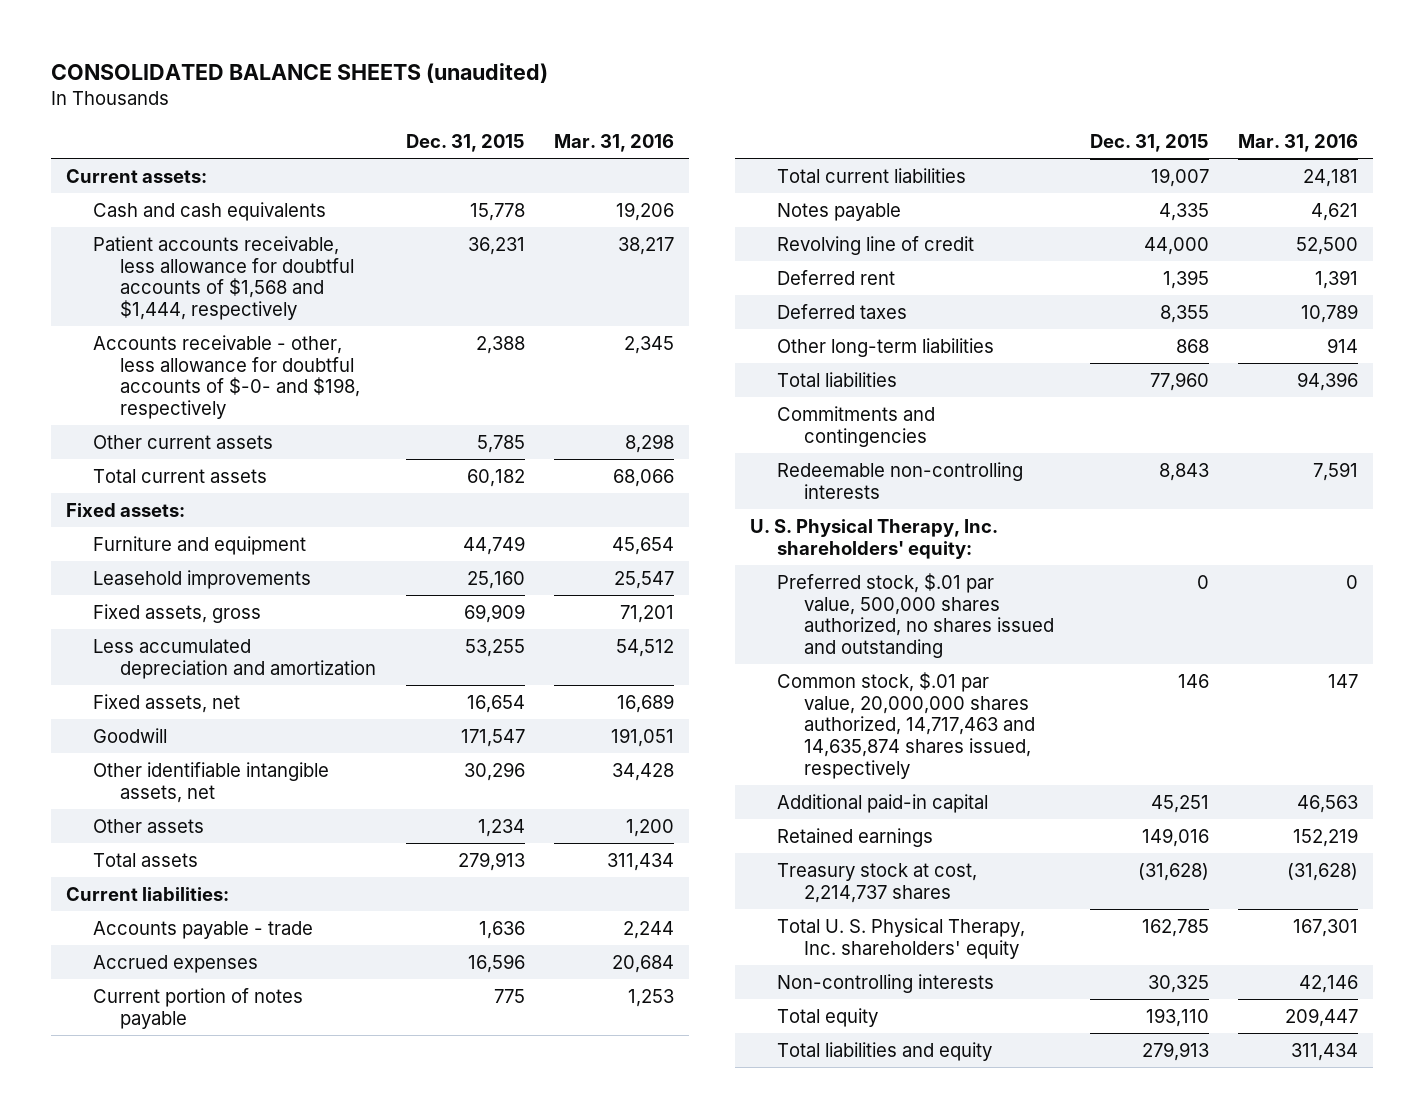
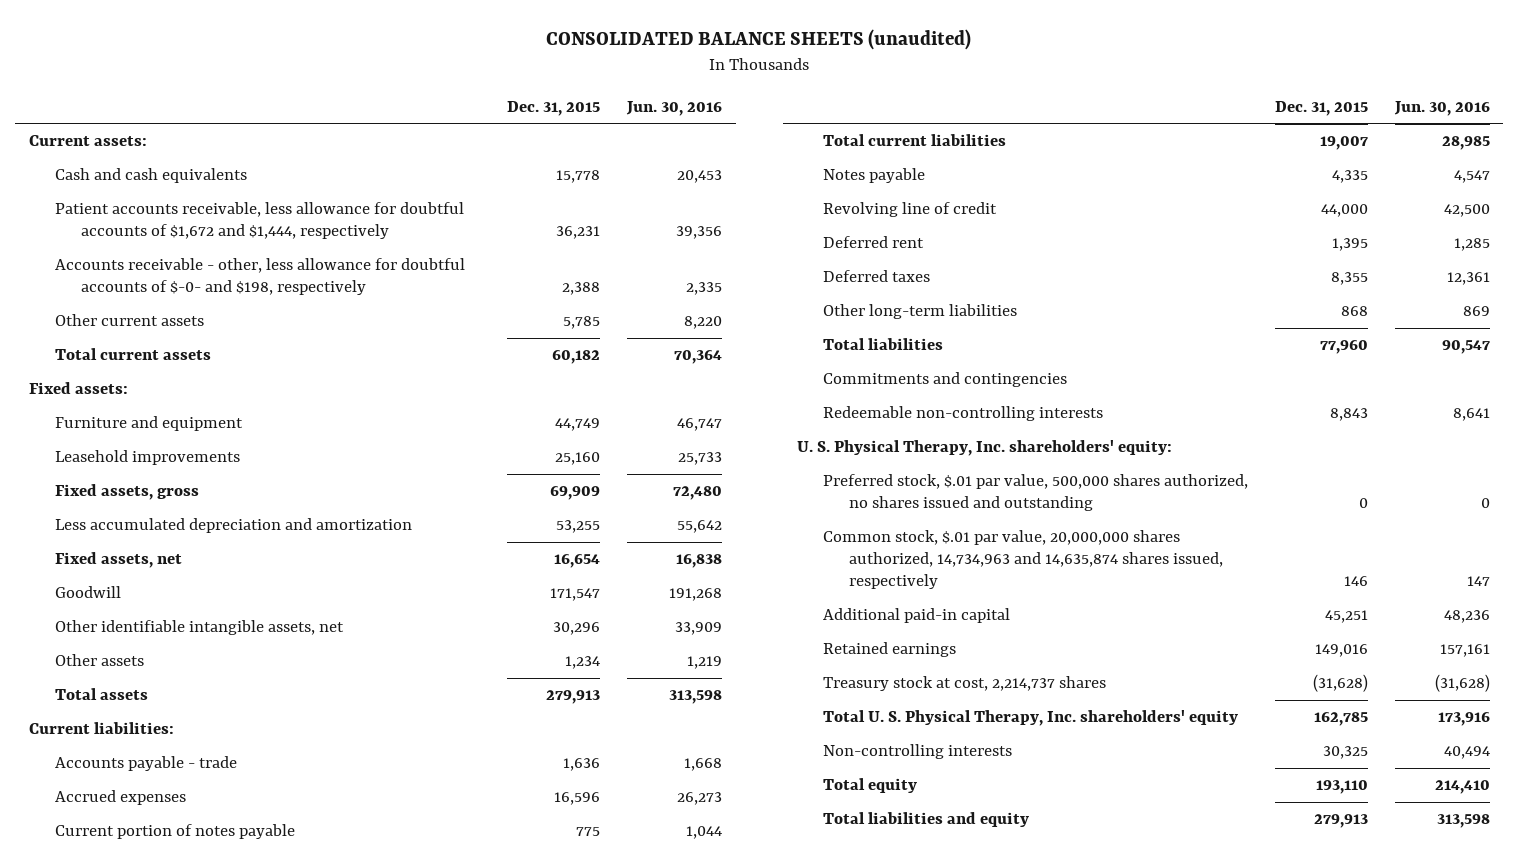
- | Dec. 31, 2015 | Mar. 31, 2016
+ | Dec. 31, 2015 | Jun. 30, 2016
- Patient accounts receivable, less allowance for doubtful accounts of $1,568 and $1,444, respectively | 36,231 | 38,217
+ Patient accounts receivable, less allowance for doubtful accounts of $1,672 and $1,444, respectively | 36,231 | 39,356
- Common stock, $.01 par value, 20,000,000 shares authorized, 14,717,463 and 14,635,874 shares issued, respectively | 146 | 147
+ Common stock, $.01 par value, 20,000,000 shares authorized, 14,734,963 and 14,635,874 shares issued, respectively | 146 | 147

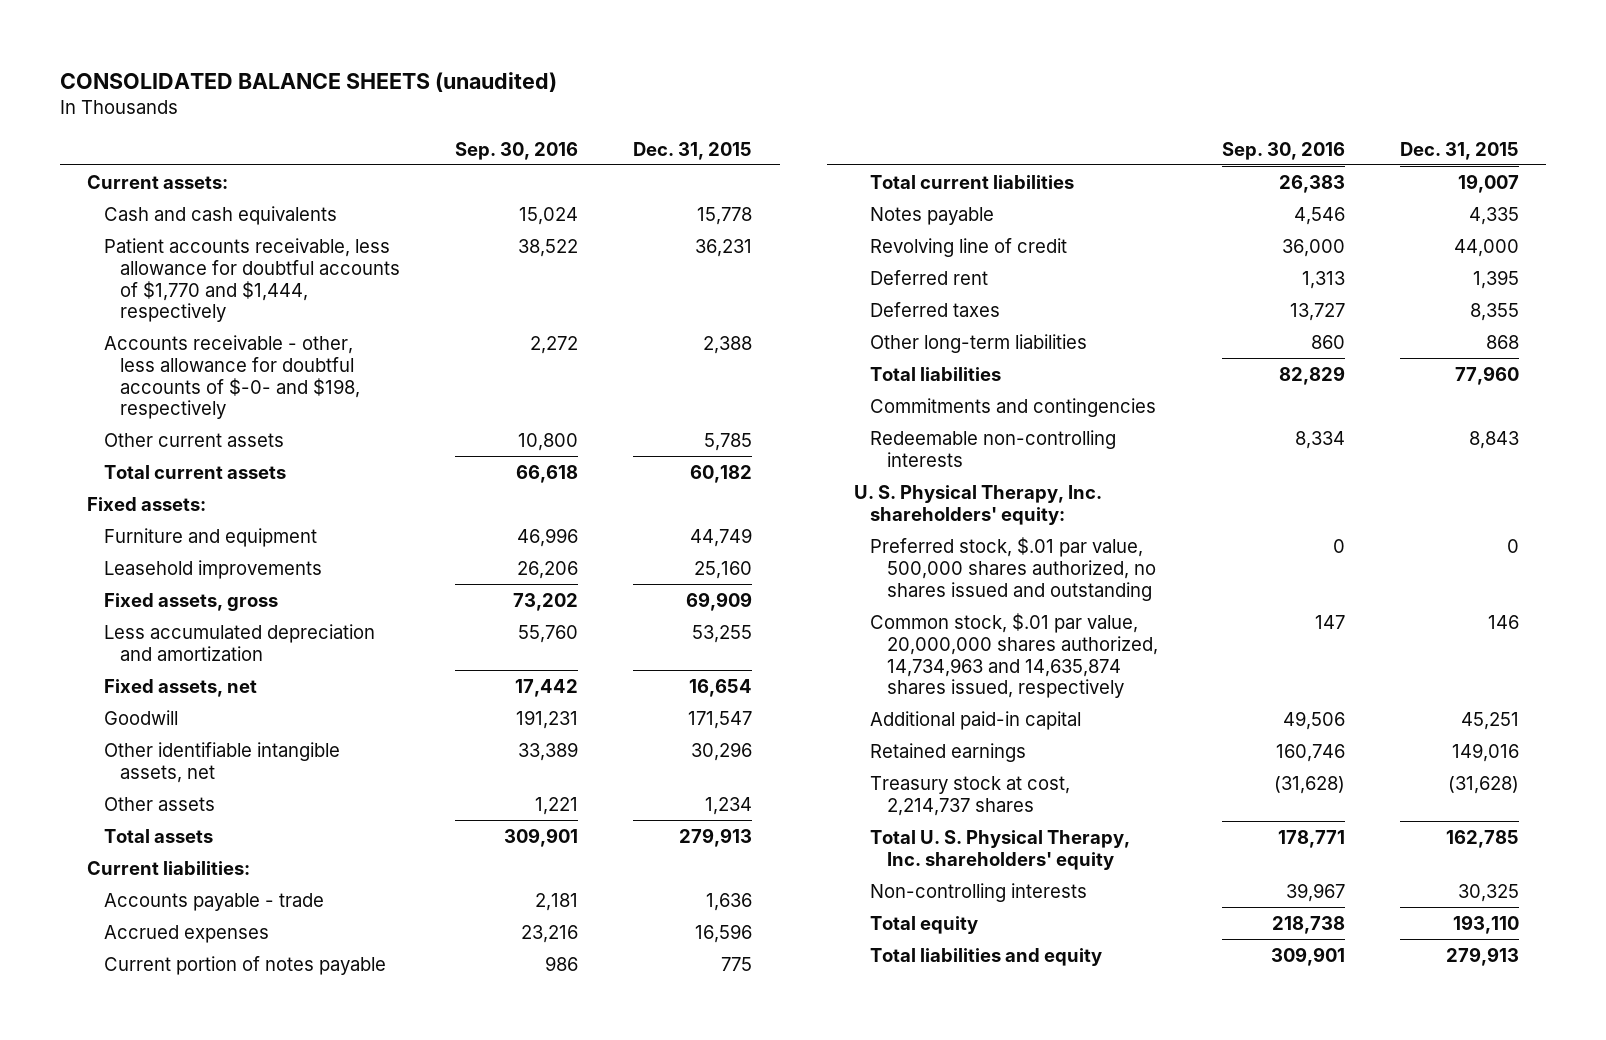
- | Dec. 31, 2015 | Jun. 30, 2016
+ | Sep. 30, 2016 | Dec. 31, 2015
- Patient accounts receivable, less allowance for doubtful accounts of $1,672 and $1,444, respectively | 36,231 | 39,356
+ Patient accounts receivable, less allowance for doubtful accounts of $1,770 and $1,444, respectively | 38,522 | 36,231

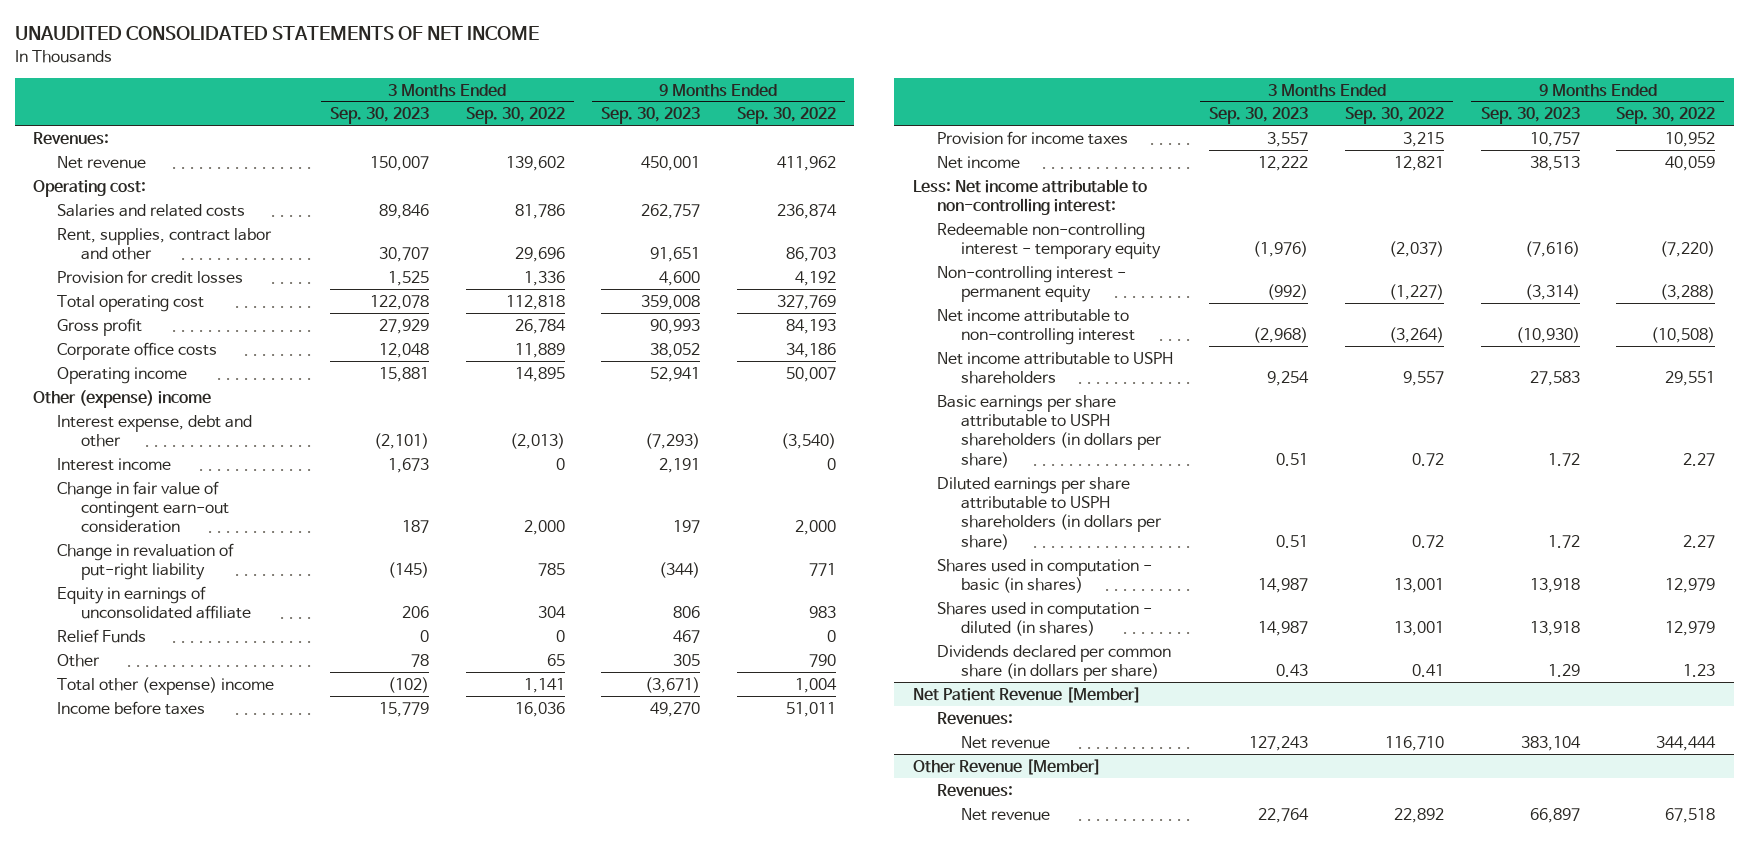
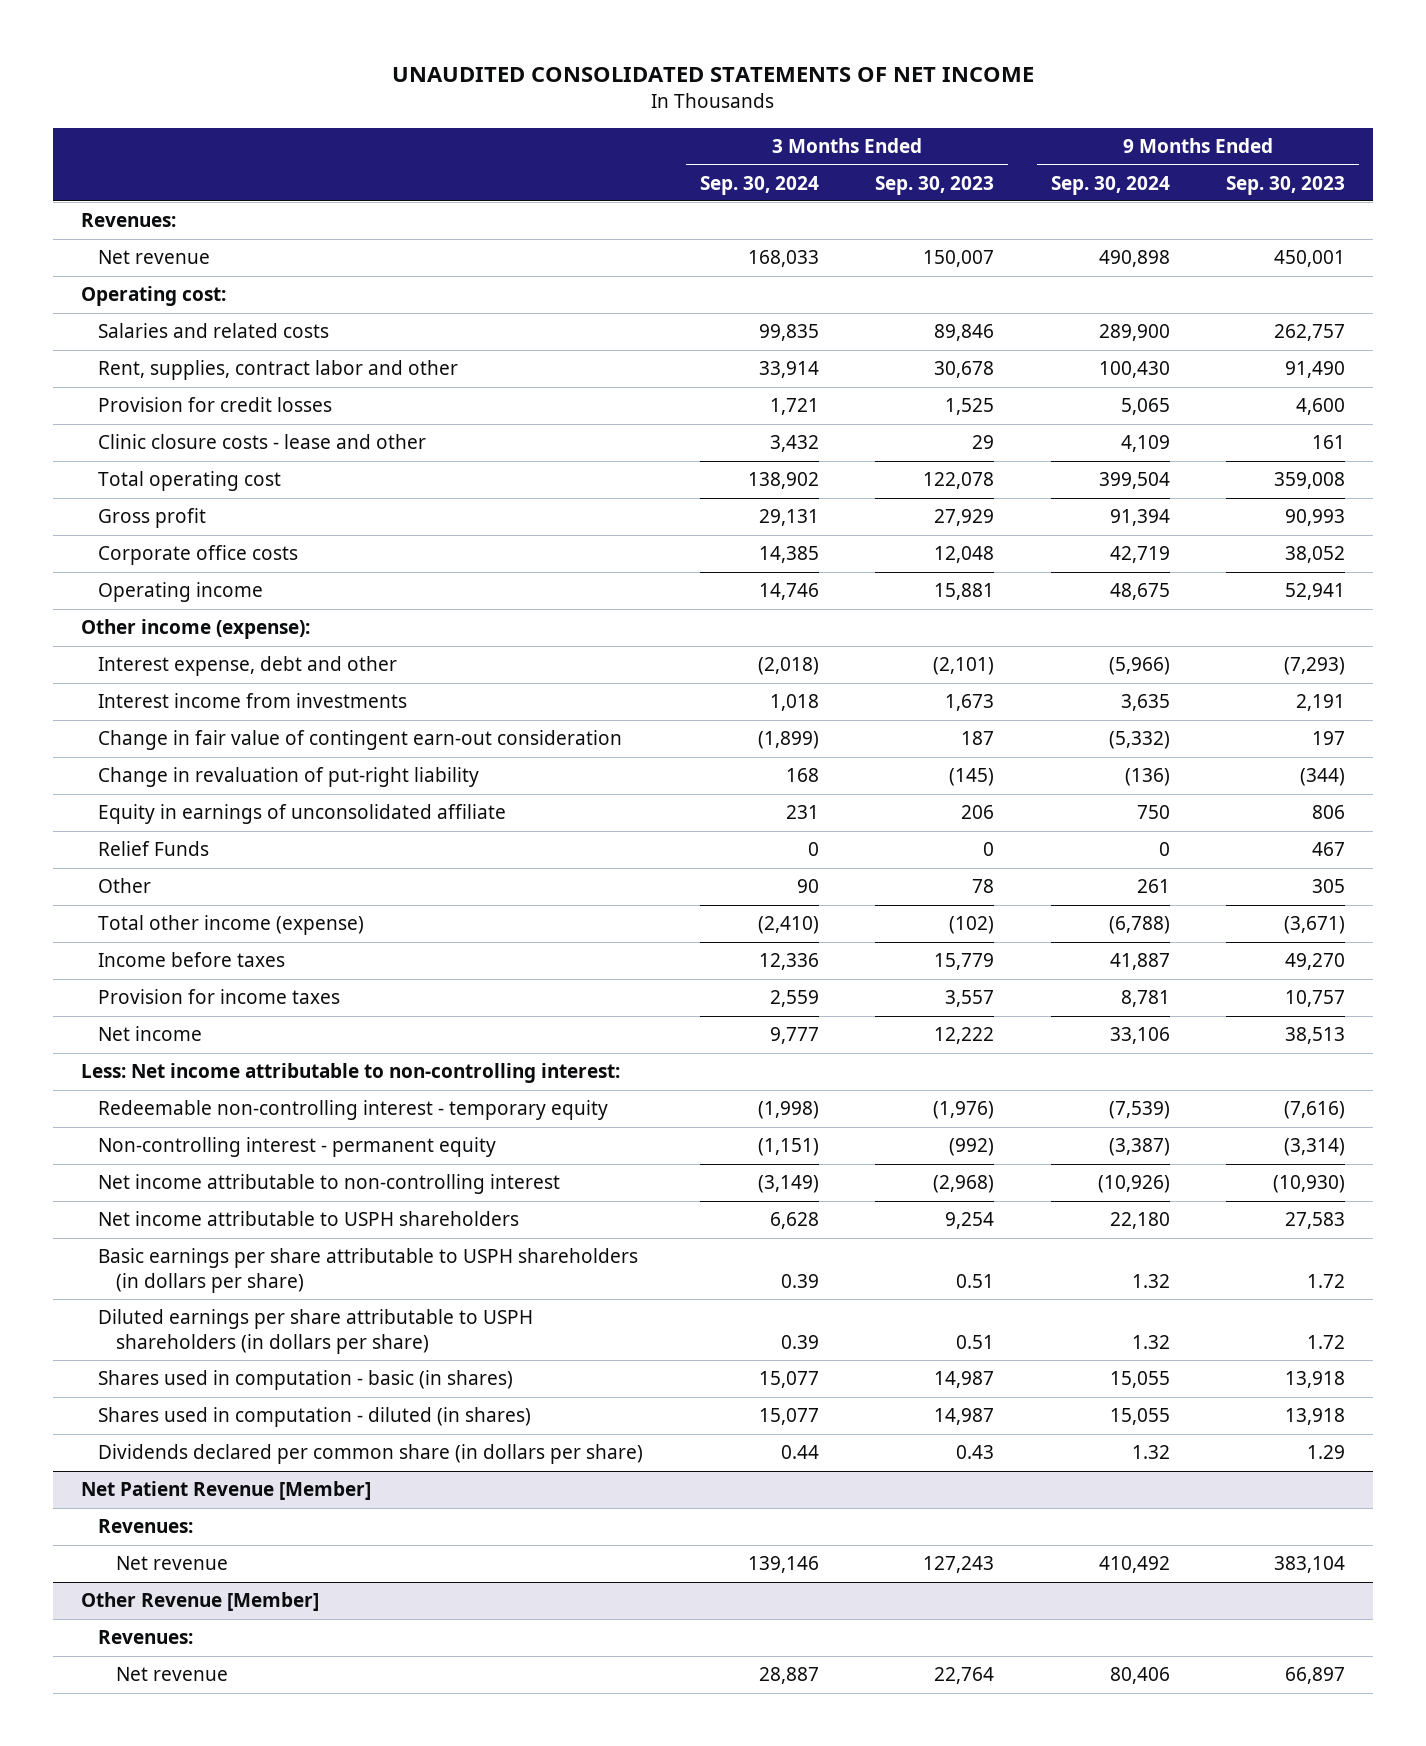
- | 3 Months Ended Sep. 30, 2023 | 3 Months Ended Sep. 30, 2022 | 9 Months Ended Sep. 30, 2023 | 9 Months Ended Sep. 30, 2022
+ | 3 Months Ended Sep. 30, 2024 | 3 Months Ended Sep. 30, 2023 | 9 Months Ended Sep. 30, 2024 | 9 Months Ended Sep. 30, 2023
- Rent, supplies, contract labor and other | 30,707 | 29,696 | 91,651 | 86,703
+ Rent, supplies, contract labor and other | 33,914 | 30,678 | 100,430 | 91,490
+ Clinic closure costs - lease and other | 3,432 | 29 | 4,109 | 161
- Other (expense) income
+ Other income (expense):
- Interest income | 1,673 | 0 | 2,191 | 0
+ Interest income from investments | 1,018 | 1,673 | 3,635 | 2,191
- Total other (expense) income | (102) | 1,141 | (3,671) | 1,004
+ Total other income (expense) | (2,410) | (102) | (6,788) | (3,671)

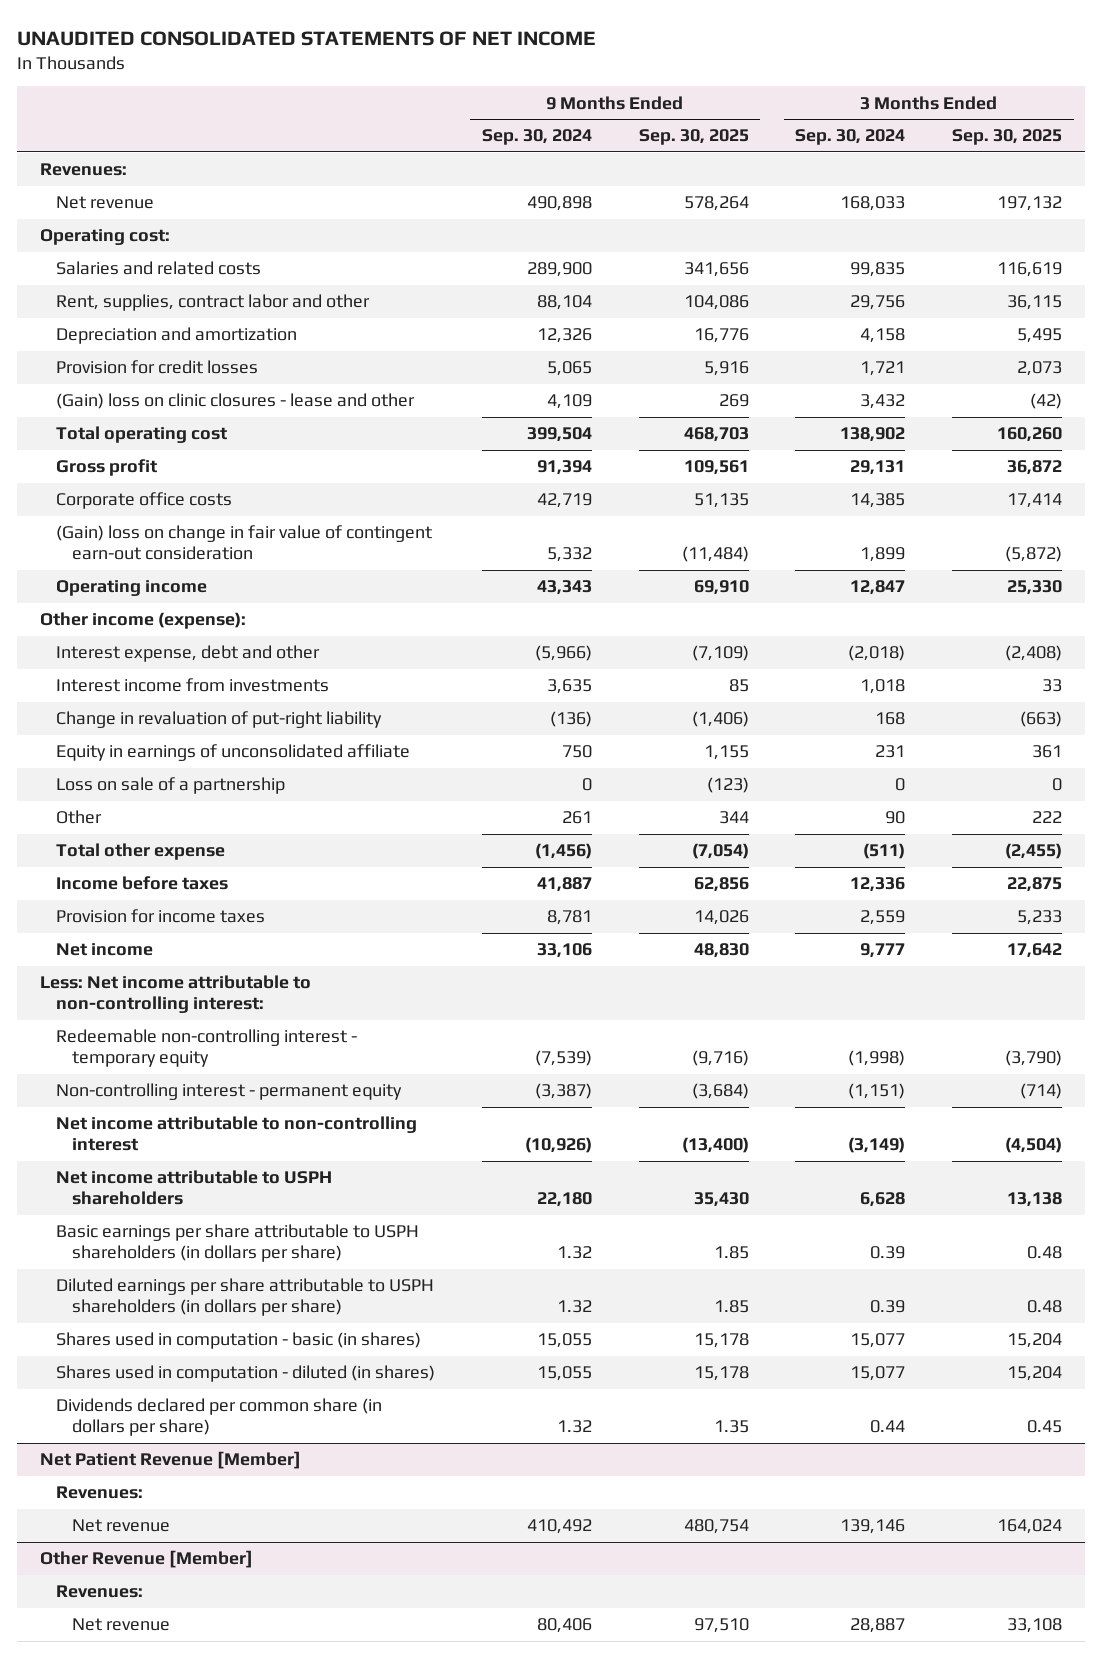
- | 3 Months Ended Sep. 30, 2024 | 3 Months Ended Sep. 30, 2023 | 9 Months Ended Sep. 30, 2024 | 9 Months Ended Sep. 30, 2023
+ | 9 Months Ended Sep. 30, 2024 | 9 Months Ended Sep. 30, 2025 | 3 Months Ended Sep. 30, 2024 | 3 Months Ended Sep. 30, 2025
- Rent, supplies, contract labor and other | 33,914 | 30,678 | 100,430 | 91,490
+ Rent, supplies, contract labor and other | 88,104 | 104,086 | 29,756 | 36,115
+ Depreciation and amortization | 12,326 | 16,776 | 4,158 | 5,495
- Clinic closure costs - lease and other | 3,432 | 29 | 4,109 | 161
+ (Gain) loss on clinic closures - lease and other | 4,109 | 269 | 3,432 | (42)
- Operating income | 14,746 | 15,881 | 48,675 | 52,941
+ (Gain) loss on change in fair value of contingent earn-out consideration | 5,332 | (11,484) | 1,899 | (5,872)
+ Operating income | 43,343 | 69,910 | 12,847 | 25,330
- Change in fair value of contingent earn-out consideration | (1,899) | 187 | (5,332) | 197
- Relief Funds | 0 | 0 | 0 | 467
+ Loss on sale of a partnership | 0 | (123) | 0 | 0
- Total other income (expense) | (2,410) | (102) | (6,788) | (3,671)
+ Total other expense | (1,456) | (7,054) | (511) | (2,455)

